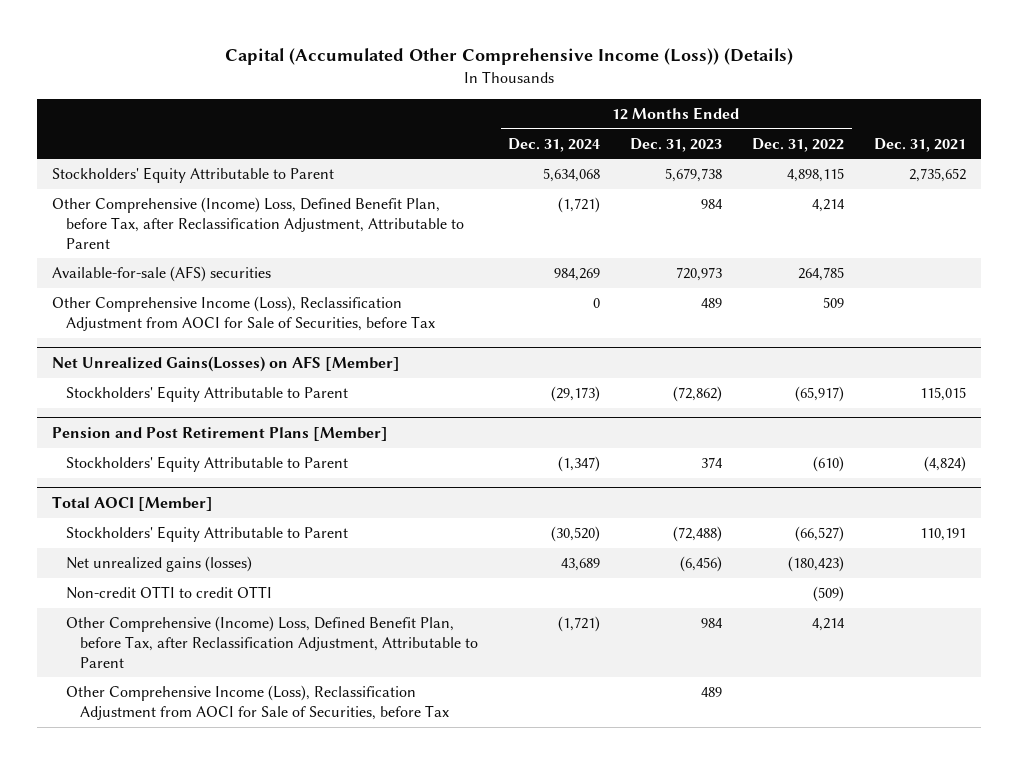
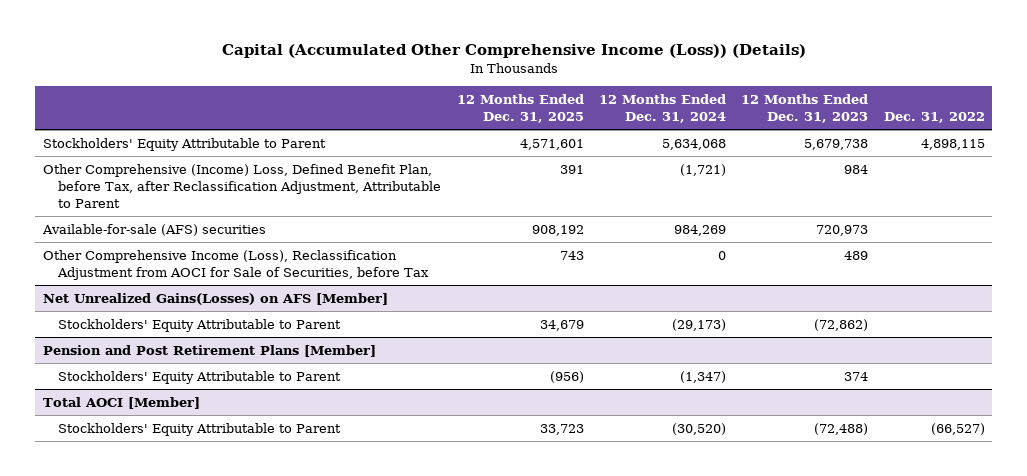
- | 12 Months Ended Dec. 31, 2024 | 12 Months Ended Dec. 31, 2023 | 12 Months Ended Dec. 31, 2022 | Dec. 31, 2021
+ | 12 Months Ended Dec. 31, 2025 | 12 Months Ended Dec. 31, 2024 | 12 Months Ended Dec. 31, 2023 | Dec. 31, 2022
@ Total AOCI [Member]
- Net unrealized gains (losses) | 43,689 | (6,456) | (180,423) |
- Non-credit OTTI to credit OTTI | | | (509) |
- Other Comprehensive (Income) Loss, Defined Benefit Plan, before Tax, after Reclassification Adjustment, Attributable to Parent | (1,721) | 984 | 4,214 |
- Other Comprehensive Income (Loss), Reclassification Adjustment from AOCI for Sale of Securities, before Tax | | 489 | |

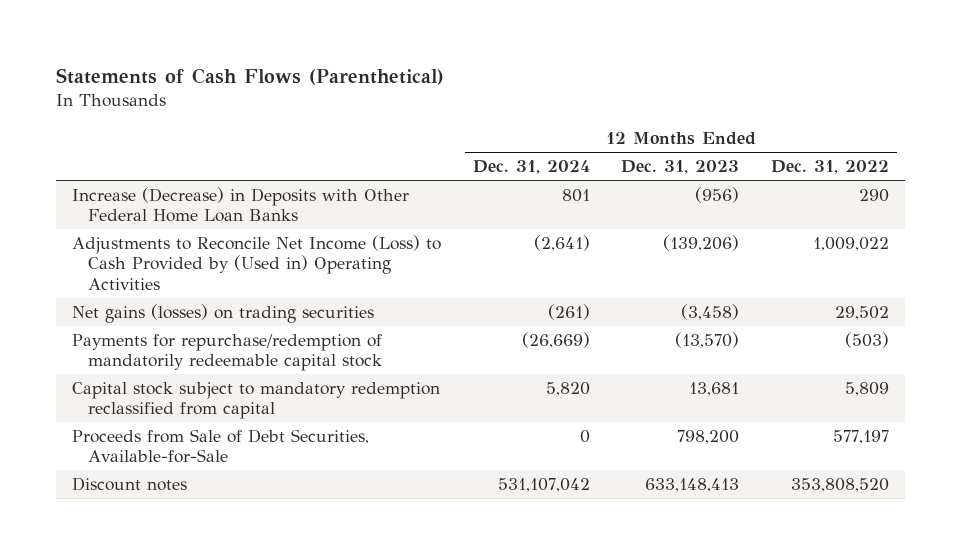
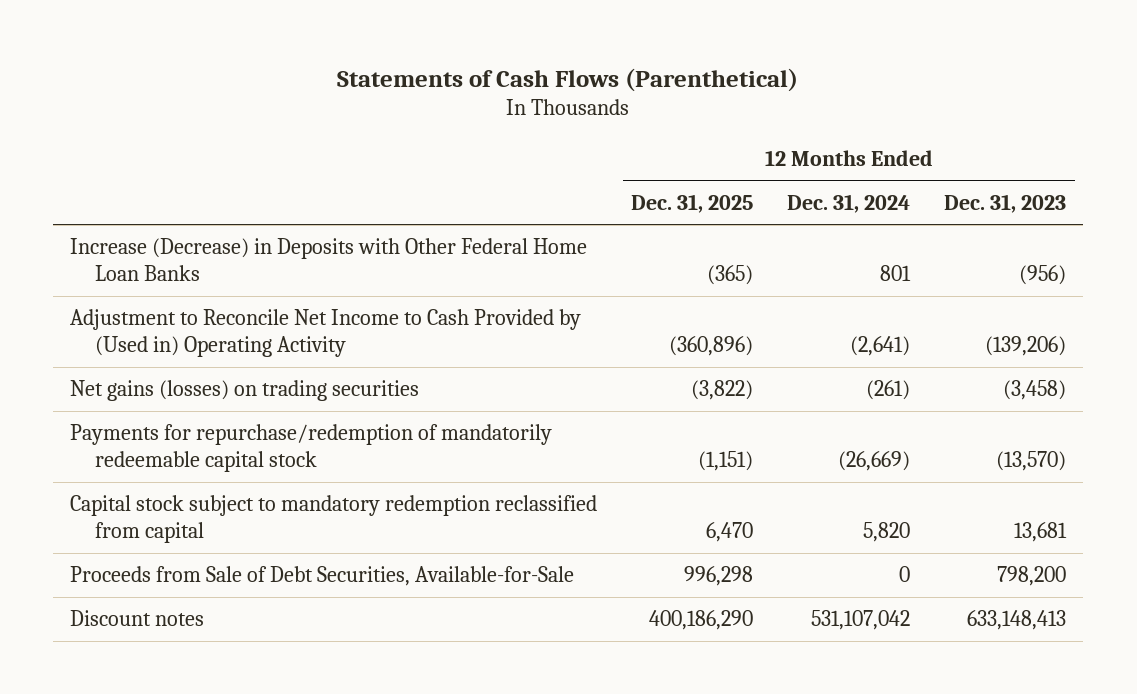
- | 12 Months Ended Dec. 31, 2024 | 12 Months Ended Dec. 31, 2023 | 12 Months Ended Dec. 31, 2022
+ | 12 Months Ended Dec. 31, 2025 | 12 Months Ended Dec. 31, 2024 | 12 Months Ended Dec. 31, 2023
- Adjustments to Reconcile Net Income (Loss) to Cash Provided by (Used in) Operating Activities | (2,641) | (139,206) | 1,009,022
+ Adjustment to Reconcile Net Income to Cash Provided by (Used in) Operating Activity | (360,896) | (2,641) | (139,206)

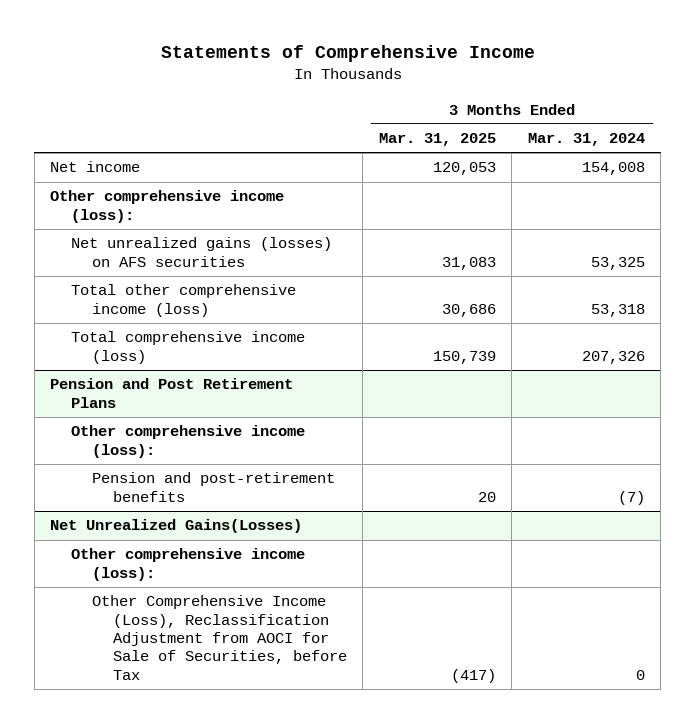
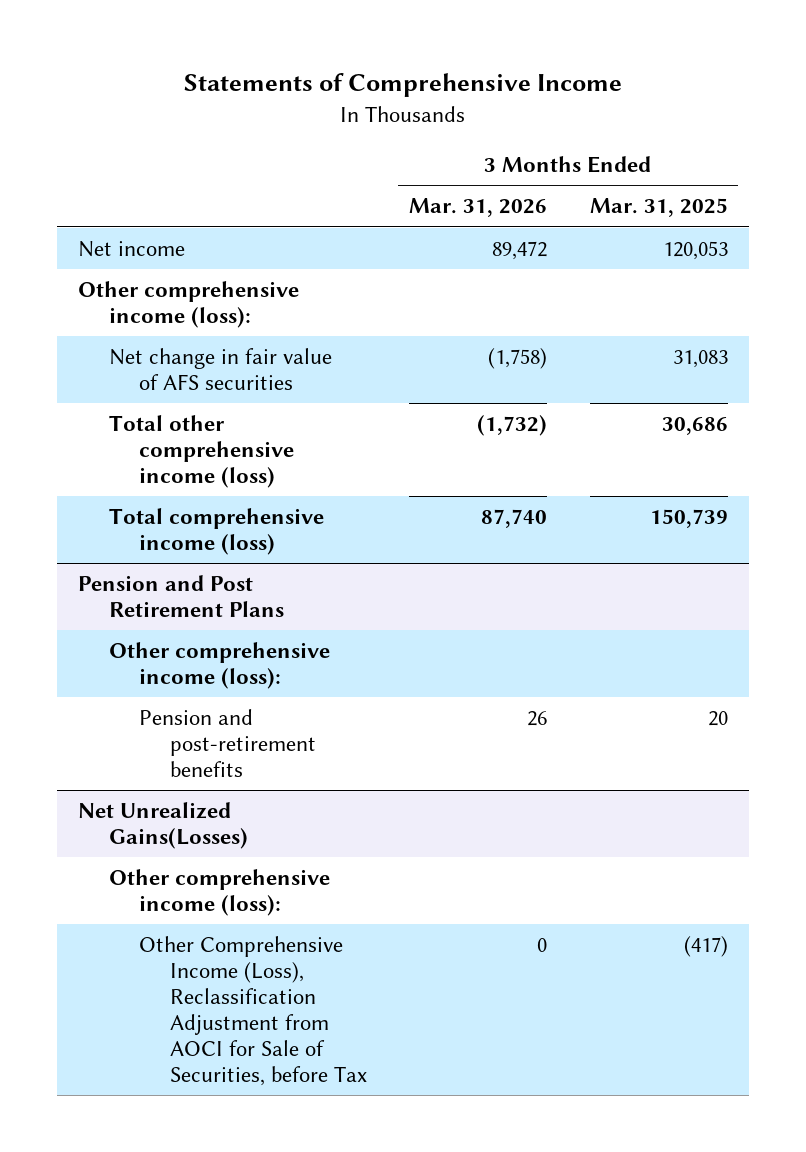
- | 3 Months Ended Mar. 31, 2025 | 3 Months Ended Mar. 31, 2024
+ | 3 Months Ended Mar. 31, 2026 | 3 Months Ended Mar. 31, 2025
- Net unrealized gains (losses) on AFS securities | 31,083 | 53,325
+ Net change in fair value of AFS securities | (1,758) | 31,083

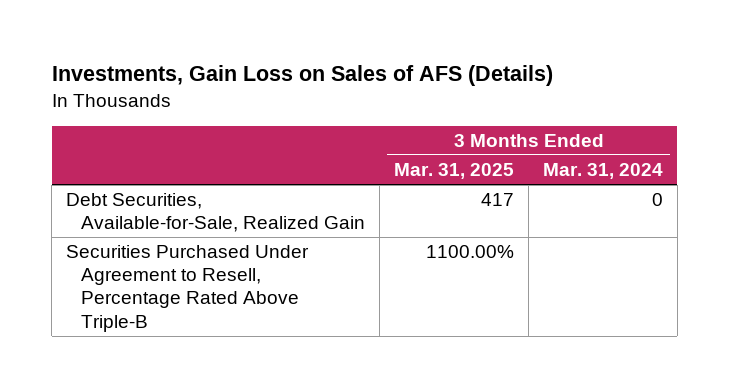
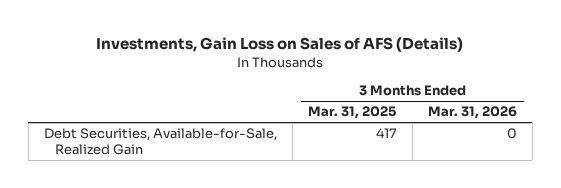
- | 3 Months Ended Mar. 31, 2025 | 3 Months Ended Mar. 31, 2024
+ | 3 Months Ended Mar. 31, 2025 | 3 Months Ended Mar. 31, 2026
- Securities Purchased Under Agreement to Resell, Percentage Rated Above Triple-B | 1100.00% |

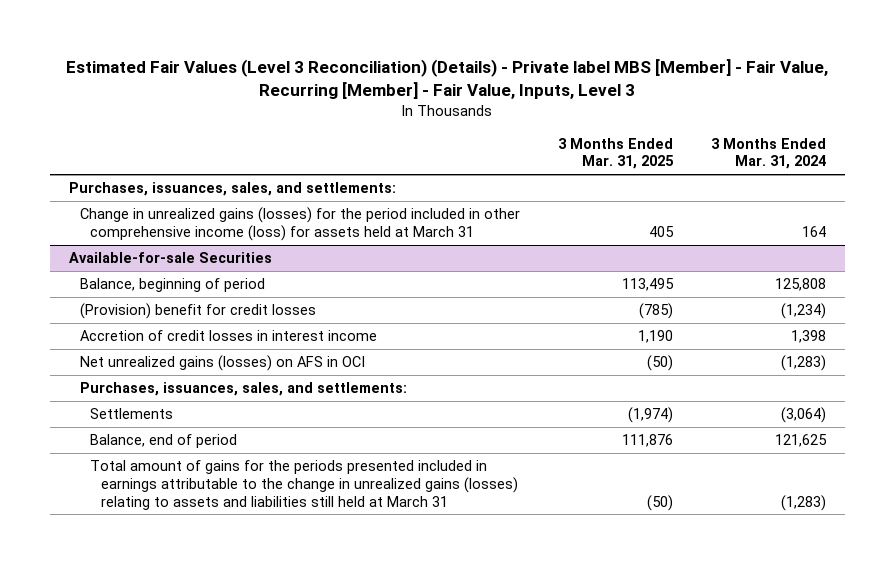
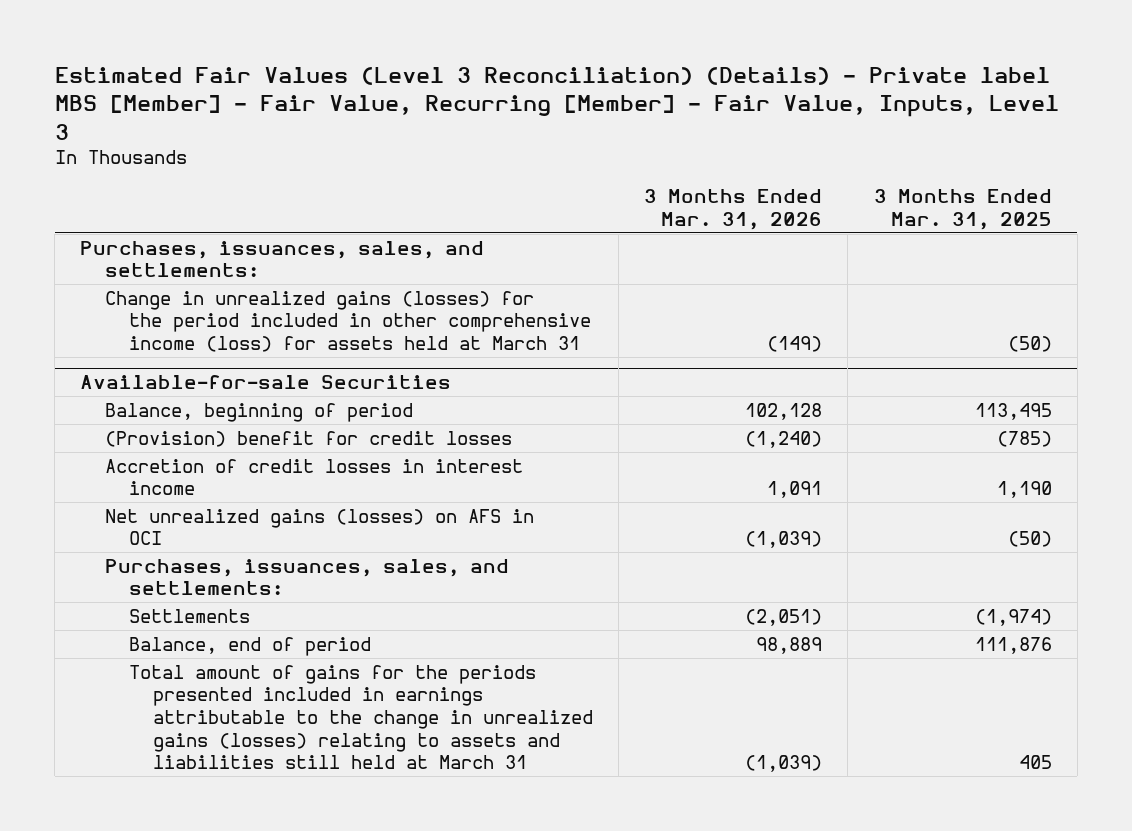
- | 3 Months Ended Mar. 31, 2025 | 3 Months Ended Mar. 31, 2024
+ | 3 Months Ended Mar. 31, 2026 | 3 Months Ended Mar. 31, 2025
- Change in unrealized gains (losses) for the period included in other comprehensive income (loss) for assets held at March 31 | 405 | 164
+ Change in unrealized gains (losses) for the period included in other comprehensive income (loss) for assets held at March 31 | (149) | (50)
@ Available-for-sale Securities
- Total amount of gains for the periods presented included in earnings attributable to the change in unrealized gains (losses) relating to assets and liabilities still held at March 31 | (50) | (1,283)
+ Total amount of gains for the periods presented included in earnings attributable to the change in unrealized gains (losses) relating to assets and liabilities still held at March 31 | (1,039) | 405

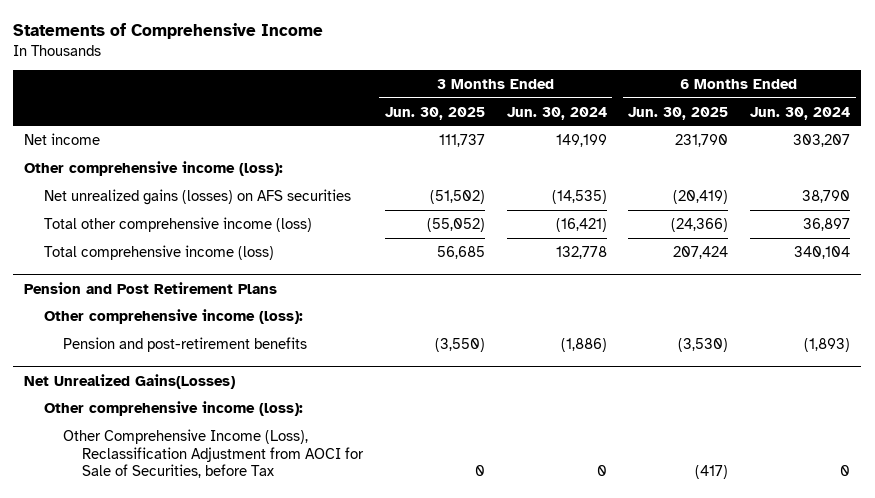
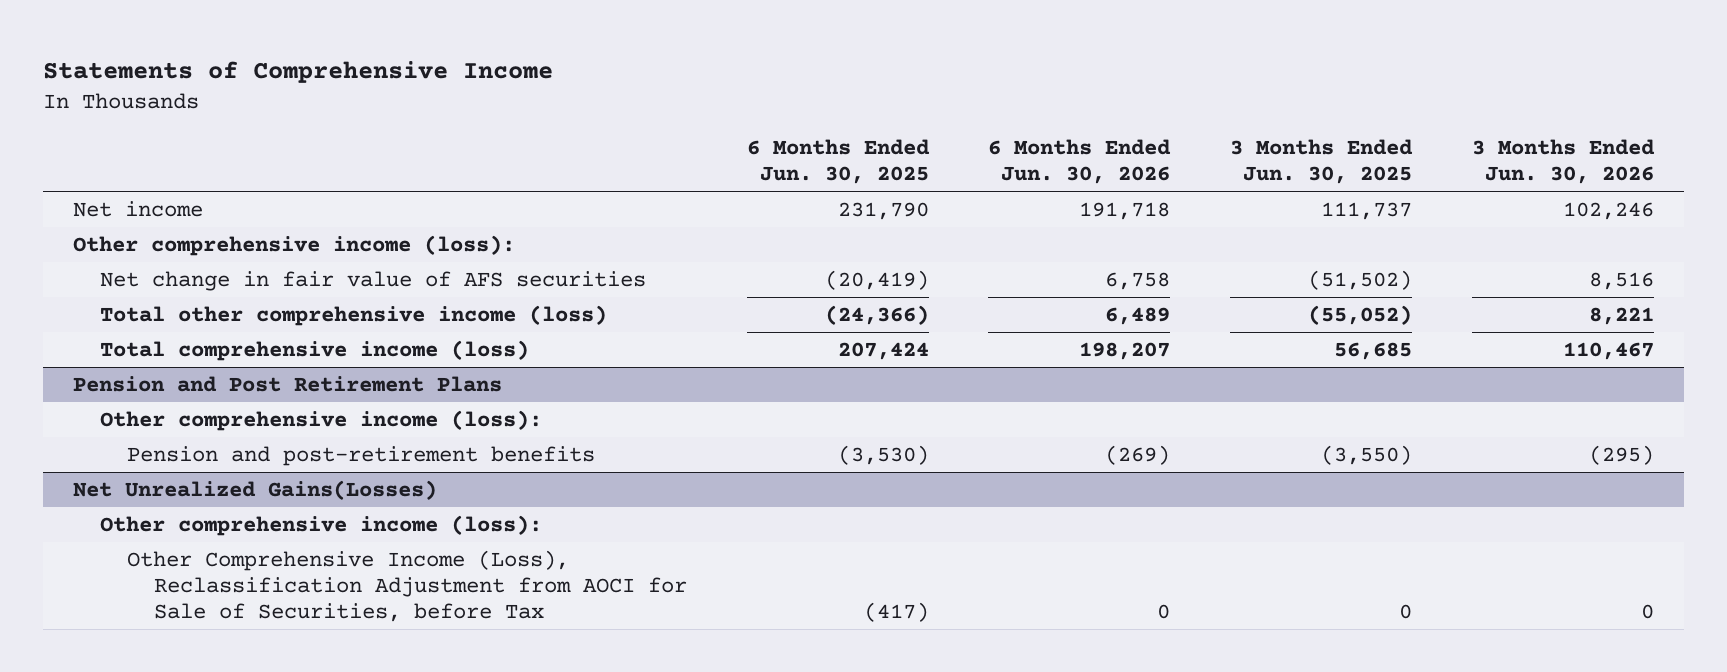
- | 3 Months Ended Jun. 30, 2025 | 3 Months Ended Jun. 30, 2024 | 6 Months Ended Jun. 30, 2025 | 6 Months Ended Jun. 30, 2024
+ | 6 Months Ended Jun. 30, 2025 | 6 Months Ended Jun. 30, 2026 | 3 Months Ended Jun. 30, 2025 | 3 Months Ended Jun. 30, 2026
- Net unrealized gains (losses) on AFS securities | (51,502) | (14,535) | (20,419) | 38,790
+ Net change in fair value of AFS securities | (20,419) | 6,758 | (51,502) | 8,516

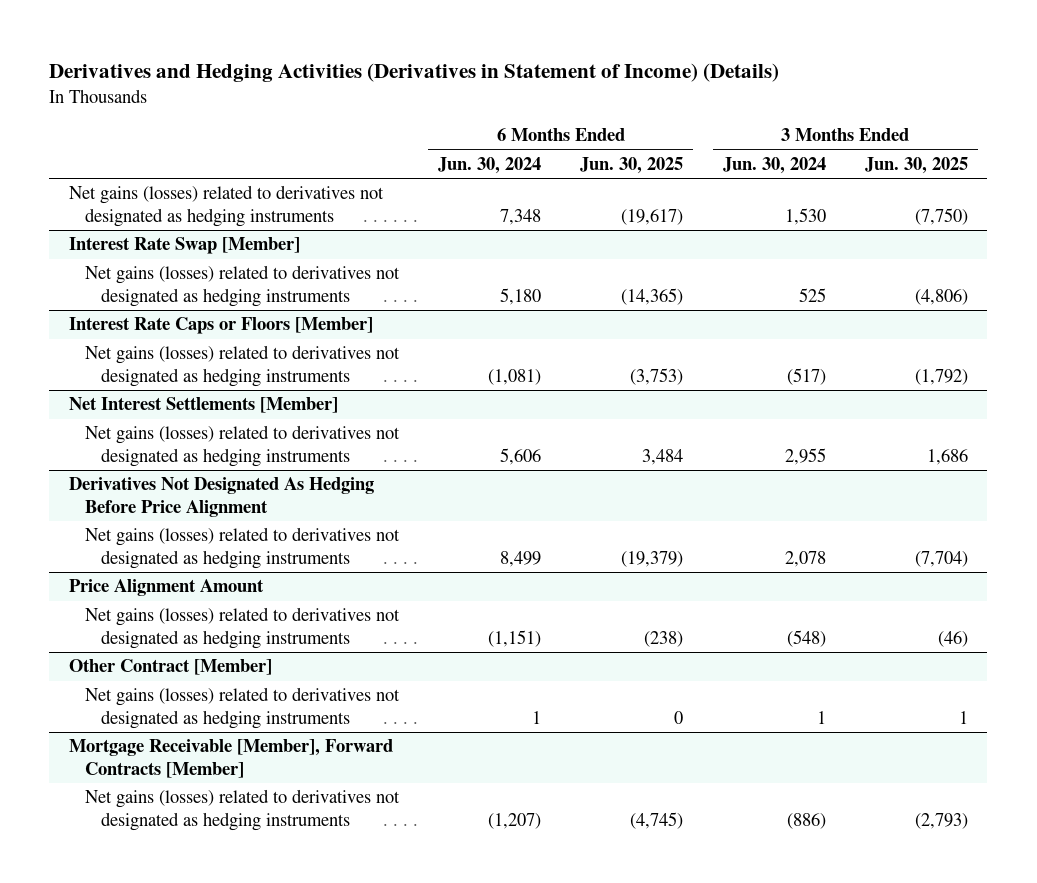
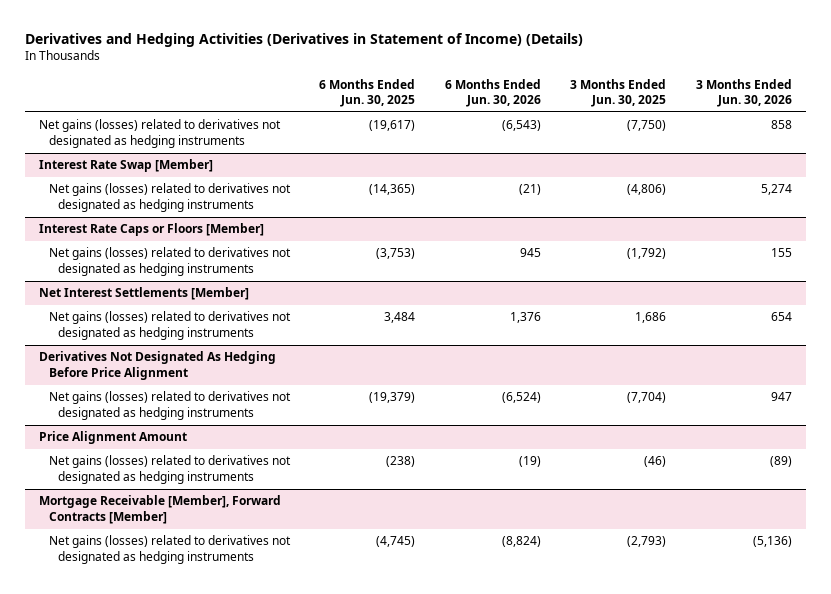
- | 6 Months Ended Jun. 30, 2024 | 6 Months Ended Jun. 30, 2025 | 3 Months Ended Jun. 30, 2024 | 3 Months Ended Jun. 30, 2025
+ | 6 Months Ended Jun. 30, 2025 | 6 Months Ended Jun. 30, 2026 | 3 Months Ended Jun. 30, 2025 | 3 Months Ended Jun. 30, 2026
- Other Contract [Member]
- Net gains (losses) related to derivatives not designated as hedging instruments | 1 | 0 | 1 | 1

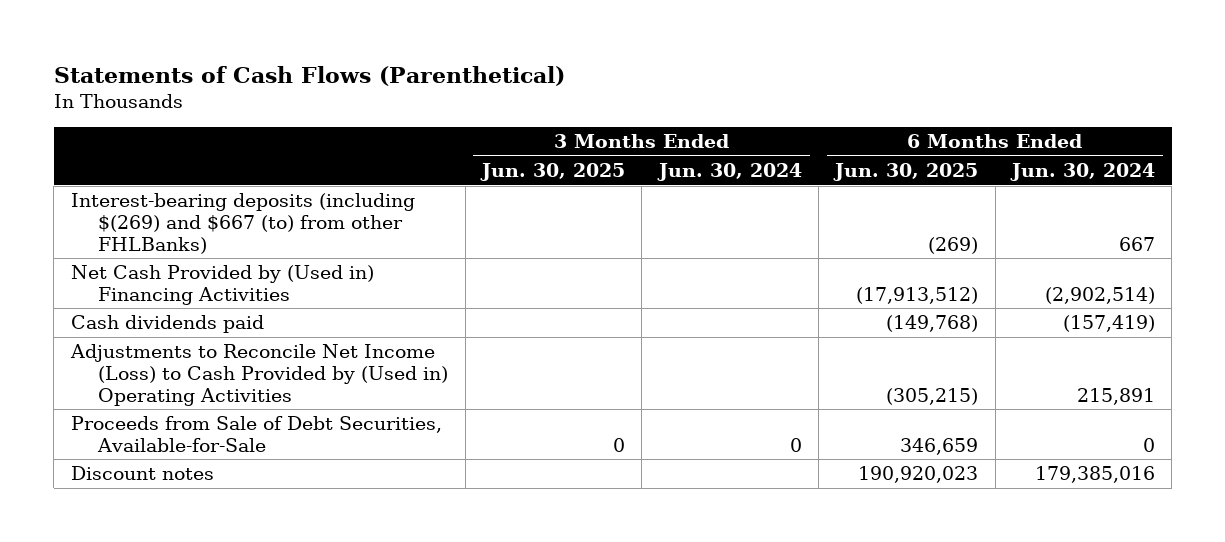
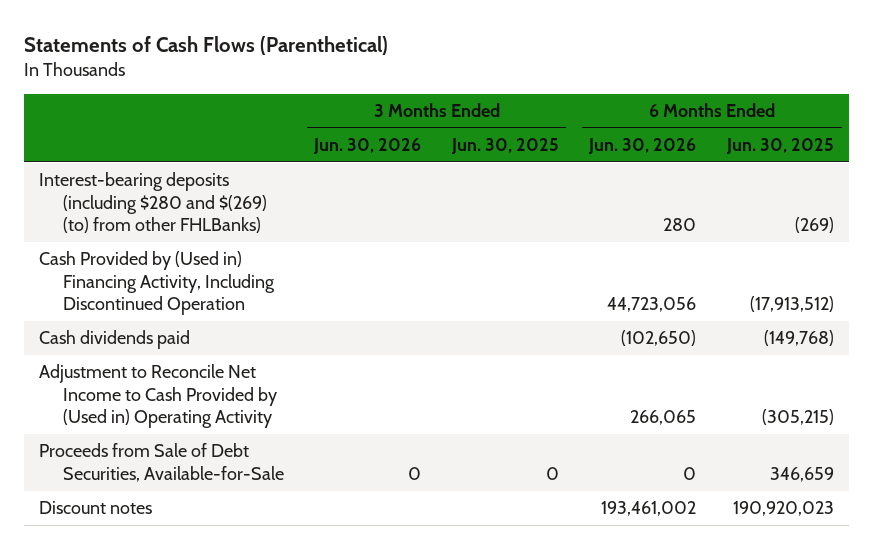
- | 3 Months Ended Jun. 30, 2025 | 3 Months Ended Jun. 30, 2024 | 6 Months Ended Jun. 30, 2025 | 6 Months Ended Jun. 30, 2024
+ | 3 Months Ended Jun. 30, 2026 | 3 Months Ended Jun. 30, 2025 | 6 Months Ended Jun. 30, 2026 | 6 Months Ended Jun. 30, 2025
- Interest-bearing deposits (including $(269) and $667 (to) from other FHLBanks) | | | (269) | 667
- Net Cash Provided by (Used in) Financing Activities | | | (17,913,512) | (2,902,514)
+ Interest-bearing deposits (including $280 and $(269) (to) from other FHLBanks) | | | 280 | (269)
+ Cash Provided by (Used in) Financing Activity, Including Discontinued Operation | | | 44,723,056 | (17,913,512)
- Adjustments to Reconcile Net Income (Loss) to Cash Provided by (Used in) Operating Activities | | | (305,215) | 215,891
+ Adjustment to Reconcile Net Income to Cash Provided by (Used in) Operating Activity | | | 266,065 | (305,215)

